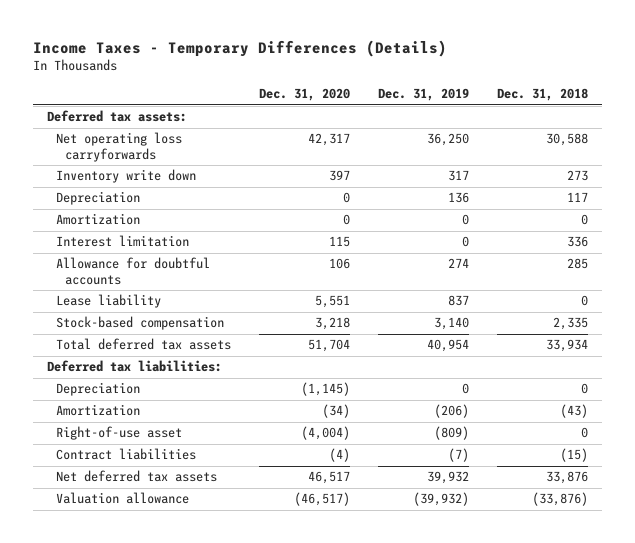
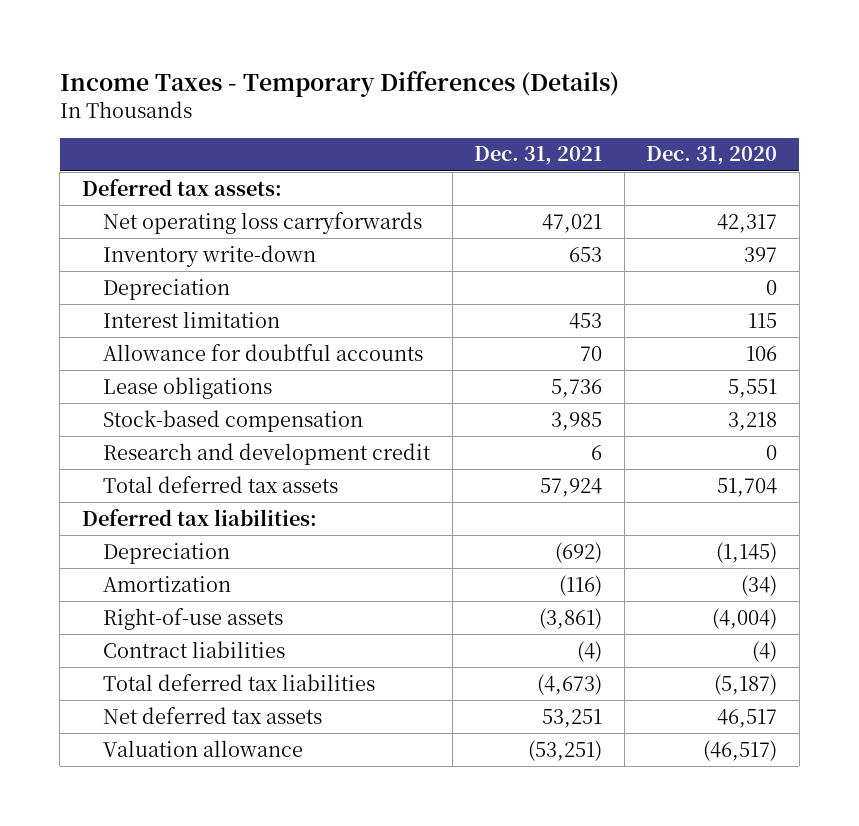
- | Dec. 31, 2020 | Dec. 31, 2019 | Dec. 31, 2018
+ | Dec. 31, 2021 | Dec. 31, 2020
- Inventory write down | 397 | 317 | 273
+ Inventory write-down | 653 | 397
- Amortization | 0 | 0 | 0
- Lease liability | 5,551 | 837 | 0
+ Lease obligations | 5,736 | 5,551
+ Research and development credit | 6 | 0
- Right-of-use asset | (4,004) | (809) | 0
+ Right-of-use assets | (3,861) | (4,004)
+ Total deferred tax liabilities | (4,673) | (5,187)

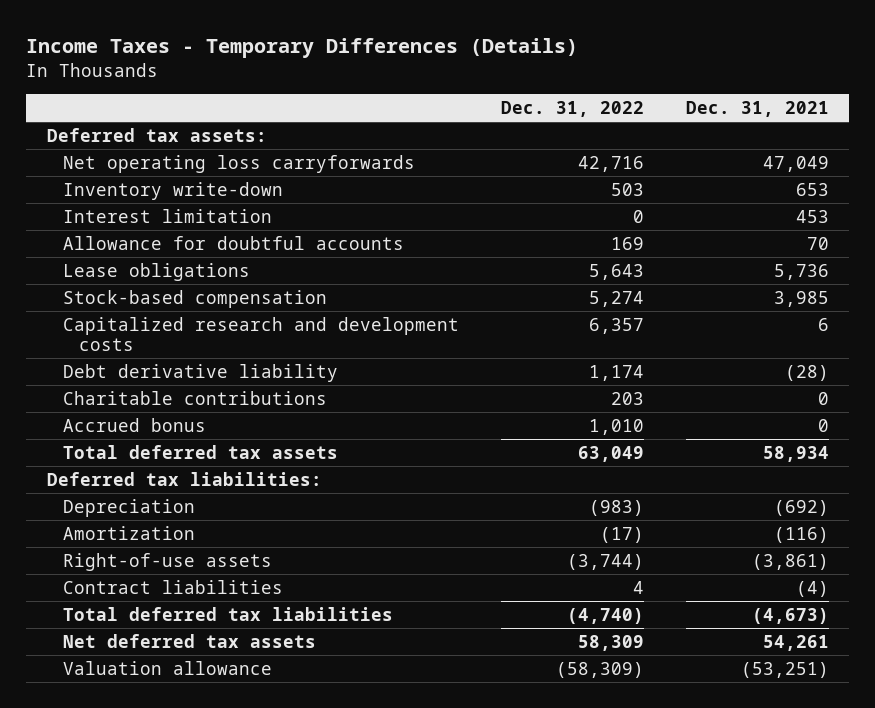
- | Dec. 31, 2021 | Dec. 31, 2020
+ | Dec. 31, 2022 | Dec. 31, 2021
- Net operating loss carryforwards | 47,021 | 42,317
+ Net operating loss carryforwards | 42,716 | 47,049
- Depreciation | | 0
- Research and development credit | 6 | 0
- Total deferred tax assets | 57,924 | 51,704
+ Capitalized research and development costs | 6,357 | 6
+ Debt derivative liability | 1,174 | (28)
+ Charitable contributions | 203 | 0
+ Accrued bonus | 1,010 | 0
+ Total deferred tax assets | 63,049 | 58,934
- Net deferred tax assets | 53,251 | 46,517
+ Net deferred tax assets | 58,309 | 54,261

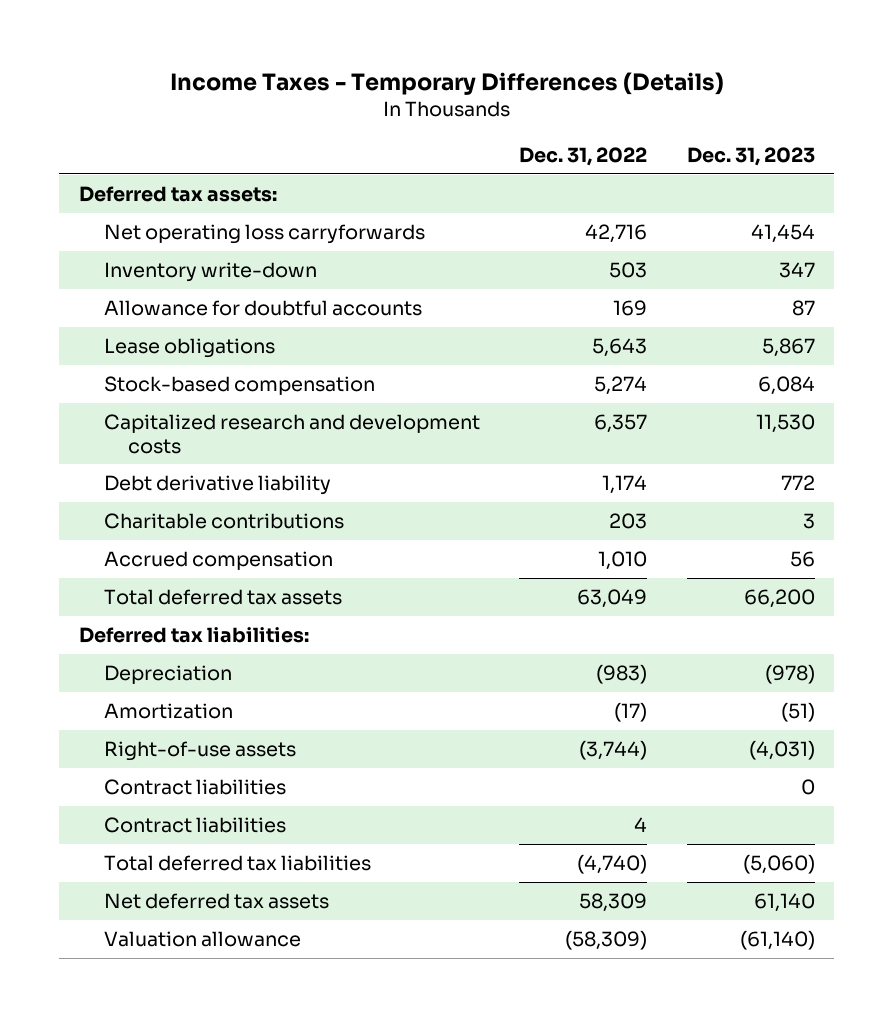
- | Dec. 31, 2022 | Dec. 31, 2021
+ | Dec. 31, 2022 | Dec. 31, 2023
- Interest limitation | 0 | 453
- Accrued bonus | 1,010 | 0
+ Accrued compensation | 1,010 | 56
+ Contract liabilities | | 0

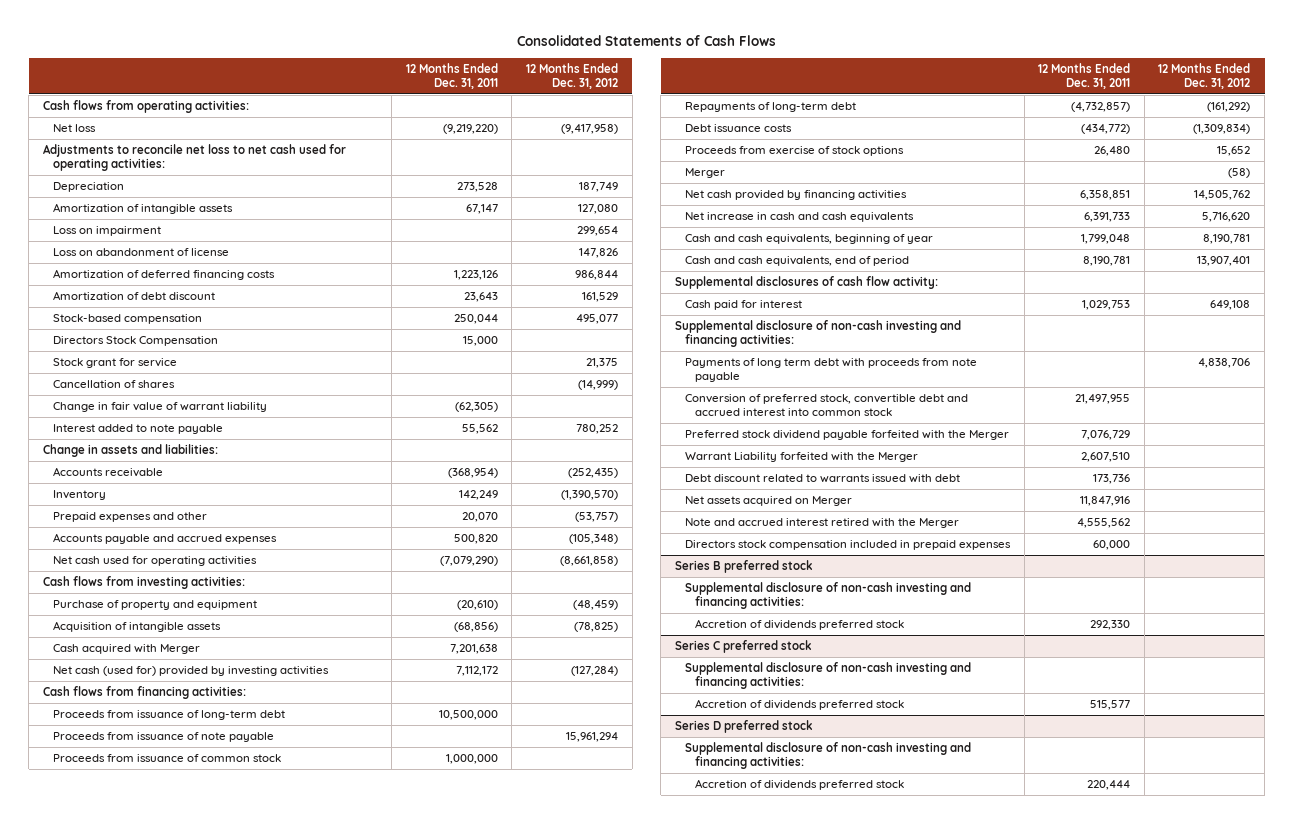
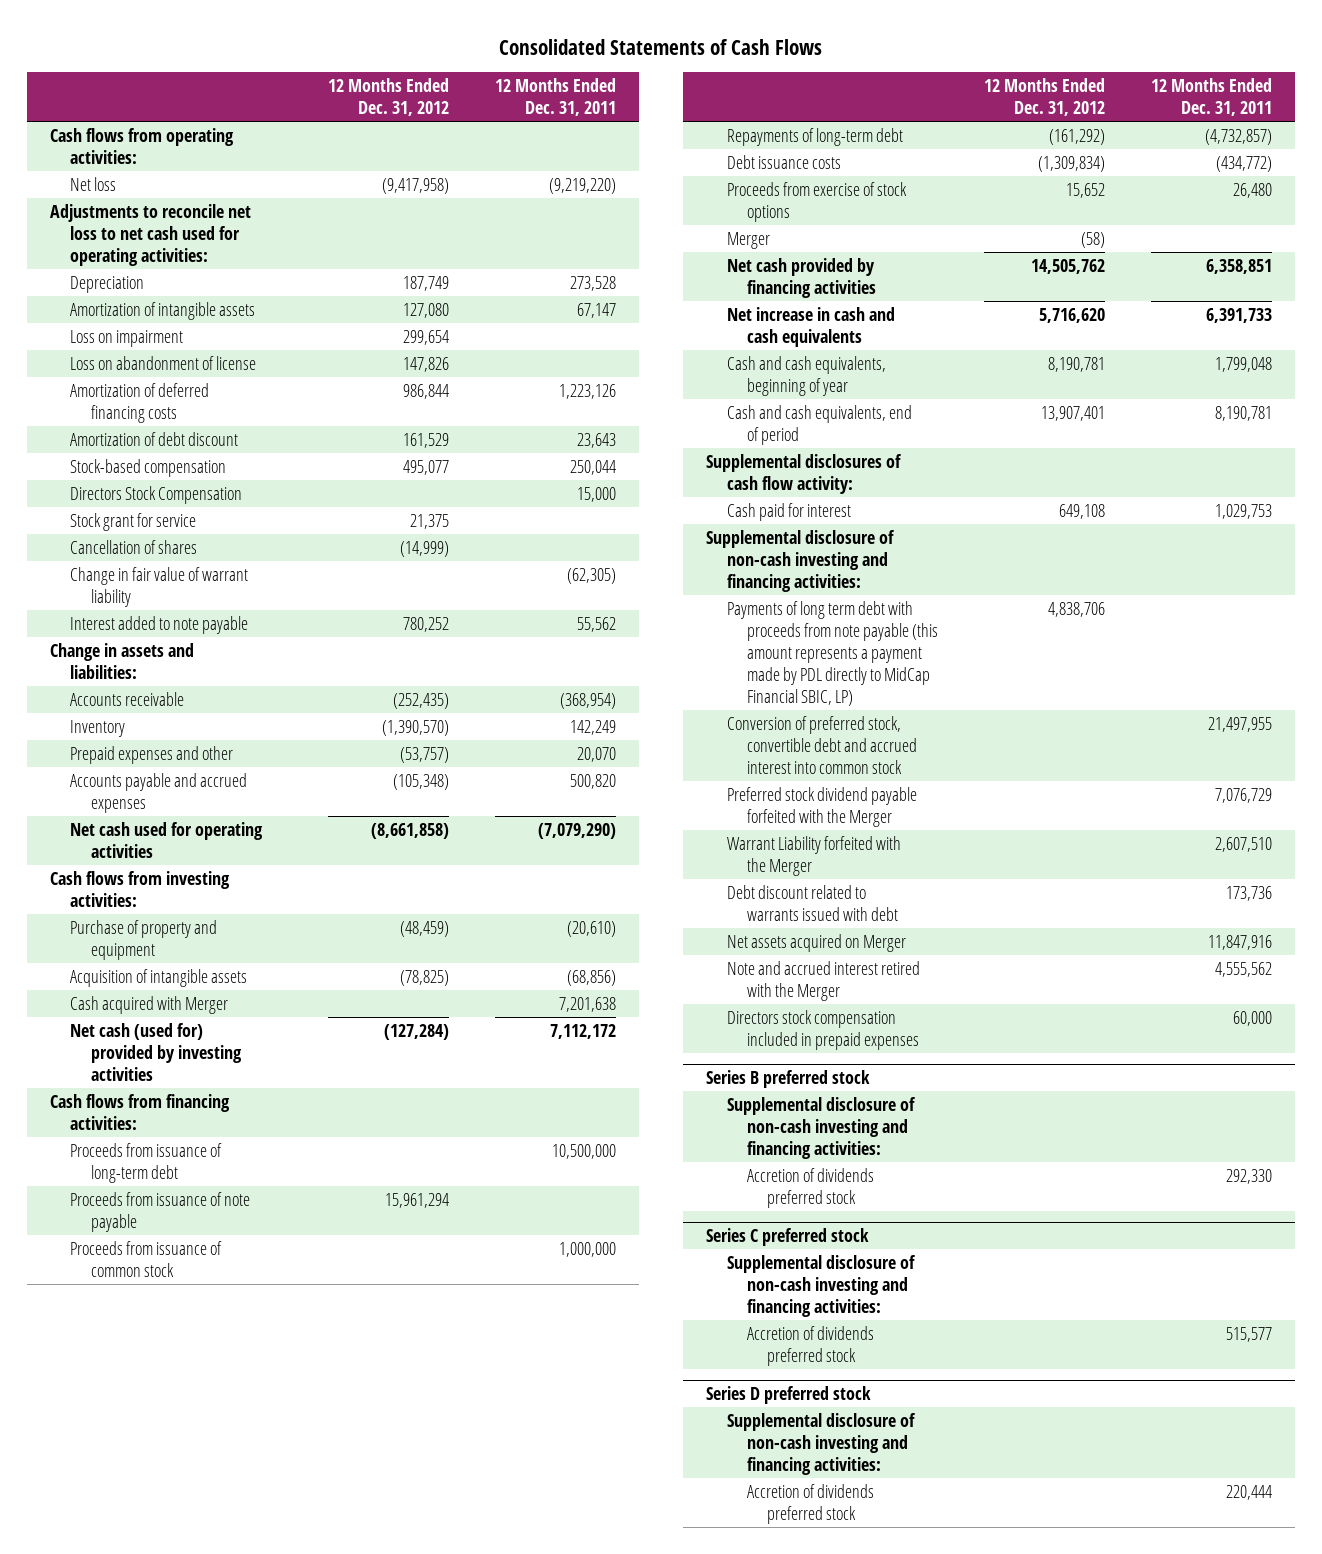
- | 12 Months Ended Dec. 31, 2011 | 12 Months Ended Dec. 31, 2012
+ | 12 Months Ended Dec. 31, 2012 | 12 Months Ended Dec. 31, 2011
- Payments of long term debt with proceeds from note payable | | 4,838,706
+ Payments of long term debt with proceeds from note payable (this amount represents a payment made by PDL directly to MidCap Financial SBIC, LP) | 4,838,706 |

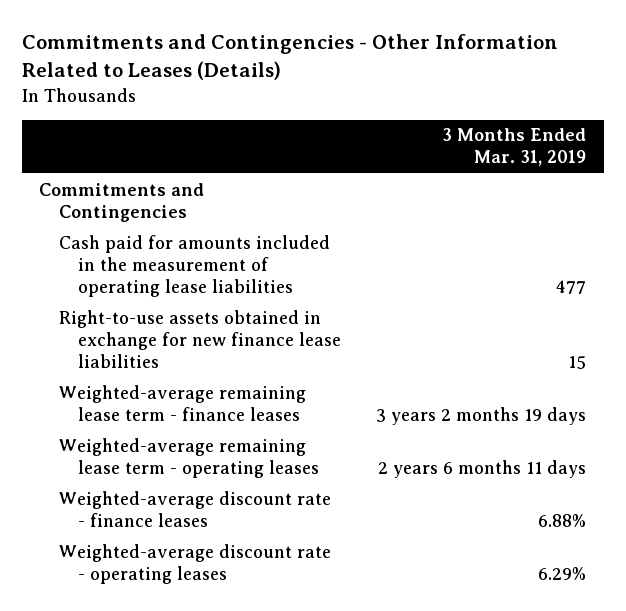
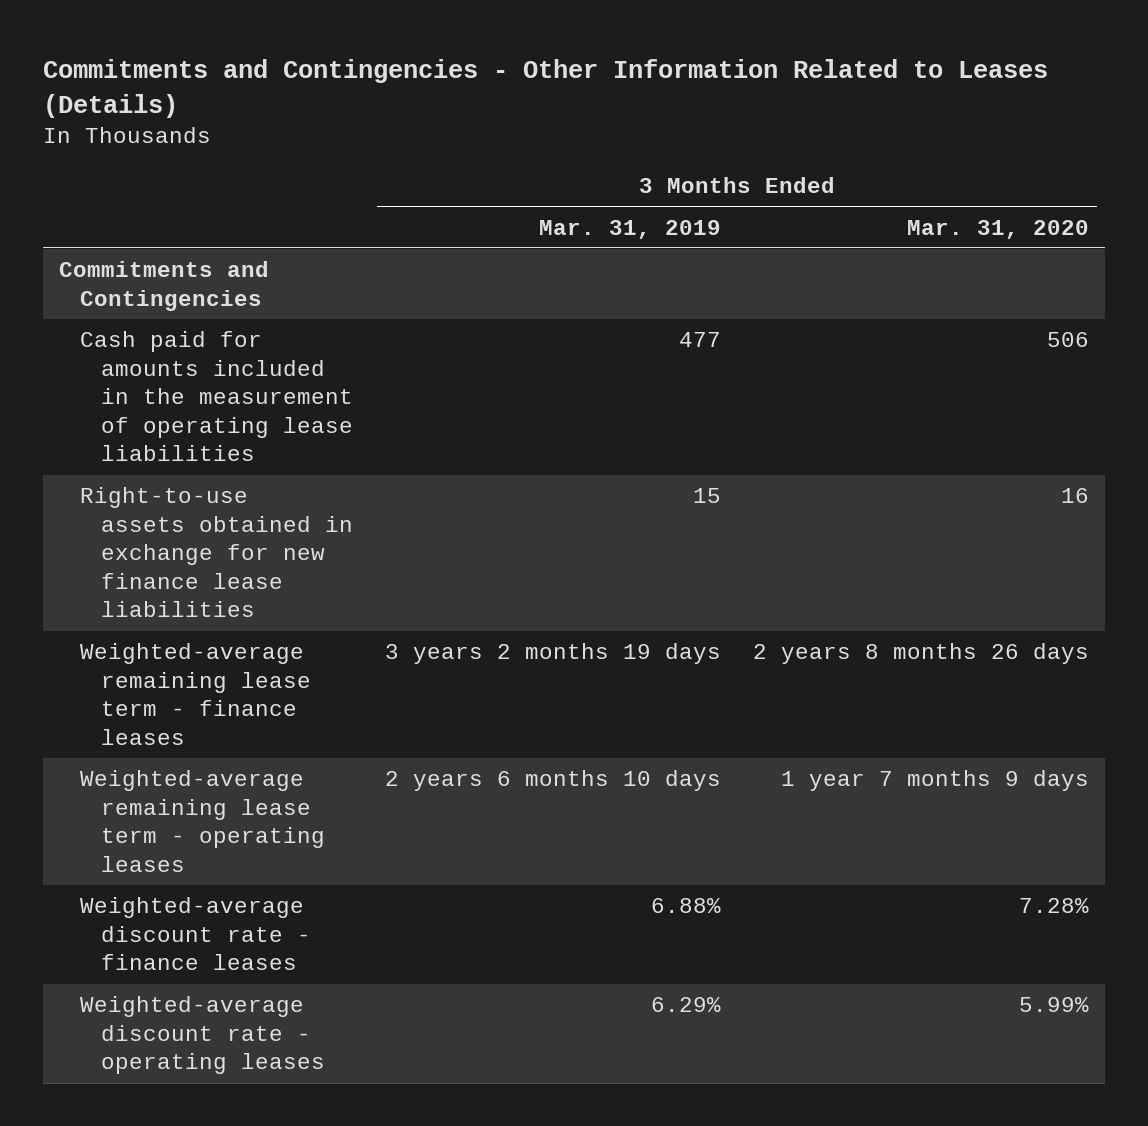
- | 3 Months Ended Mar. 31, 2019
+ | 3 Months Ended Mar. 31, 2019 | 3 Months Ended Mar. 31, 2020
- Weighted-average remaining lease term - operating leases | 2 years 6 months 11 days
+ Weighted-average remaining lease term - operating leases | 2 years 6 months 10 days | 1 year 7 months 9 days

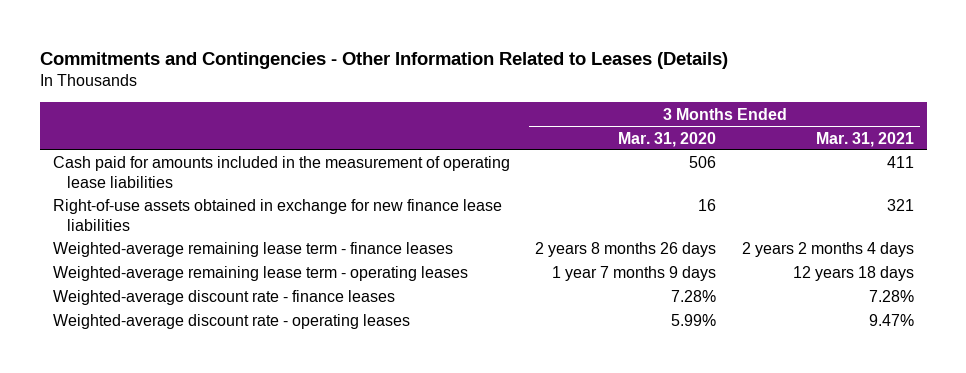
- | 3 Months Ended Mar. 31, 2019 | 3 Months Ended Mar. 31, 2020
+ | 3 Months Ended Mar. 31, 2020 | 3 Months Ended Mar. 31, 2021
- Commitments and Contingencies
- Right-to-use assets obtained in exchange for new finance lease liabilities | 15 | 16
+ Right-of-use assets obtained in exchange for new finance lease liabilities | 16 | 321

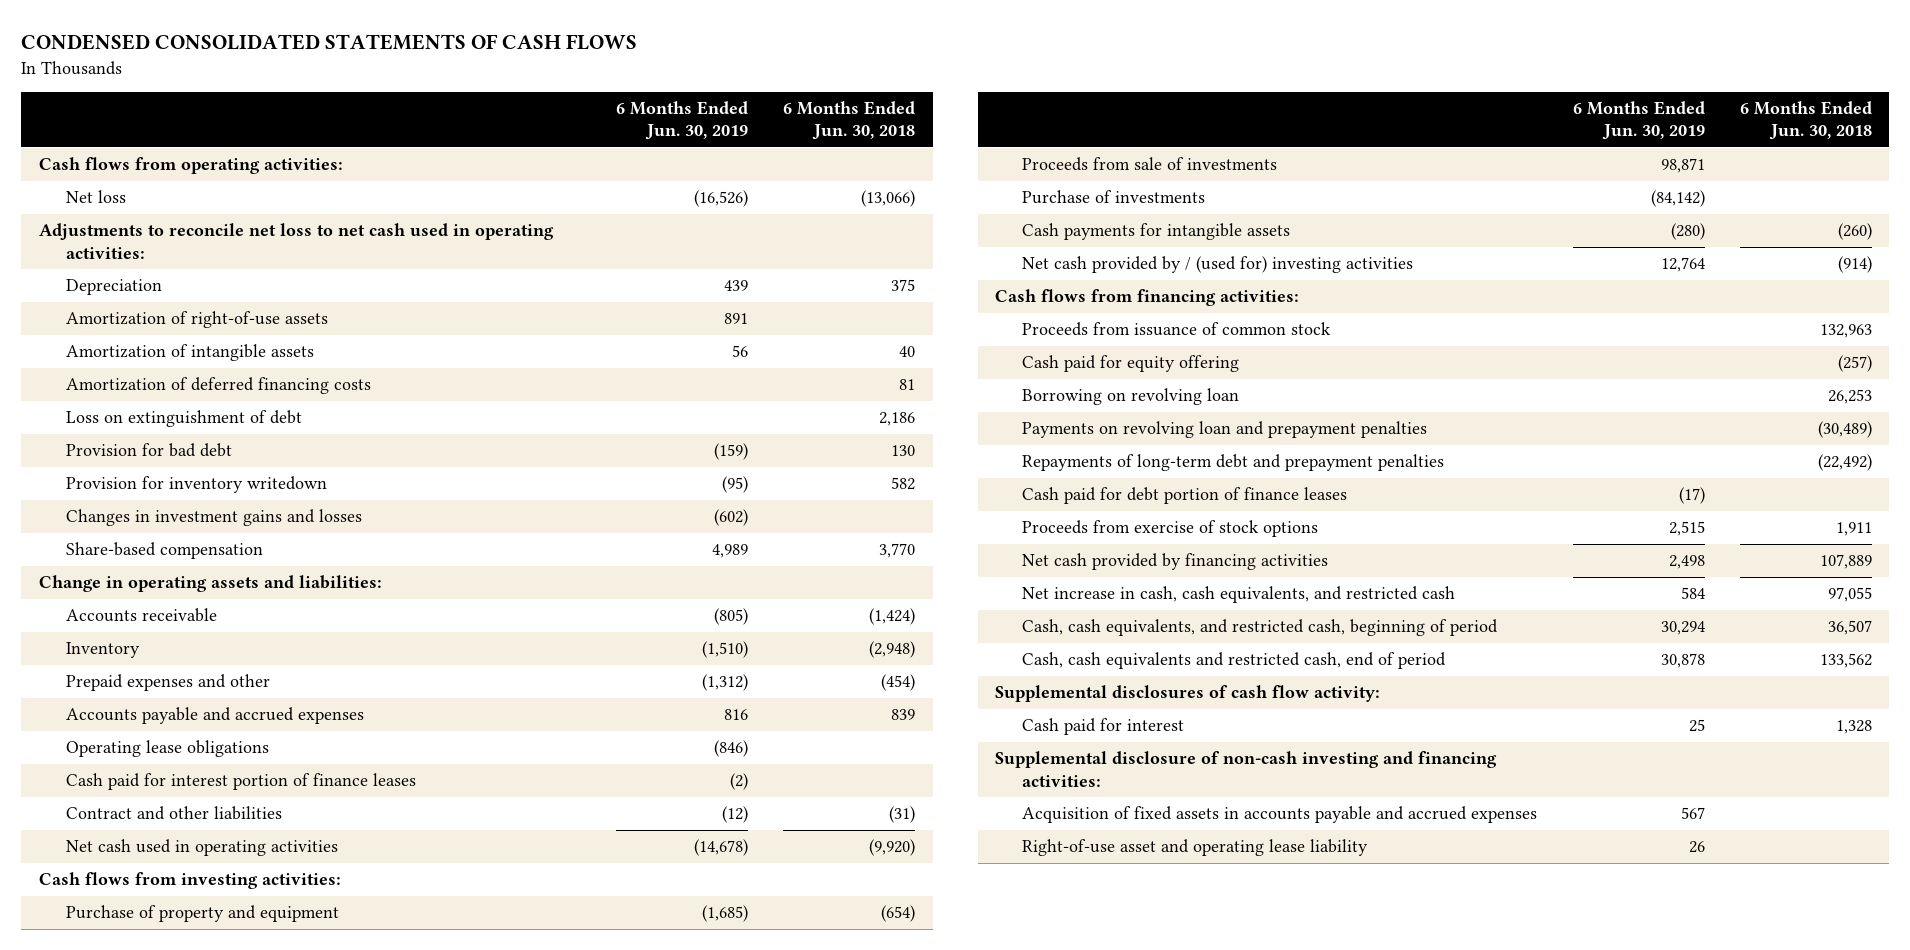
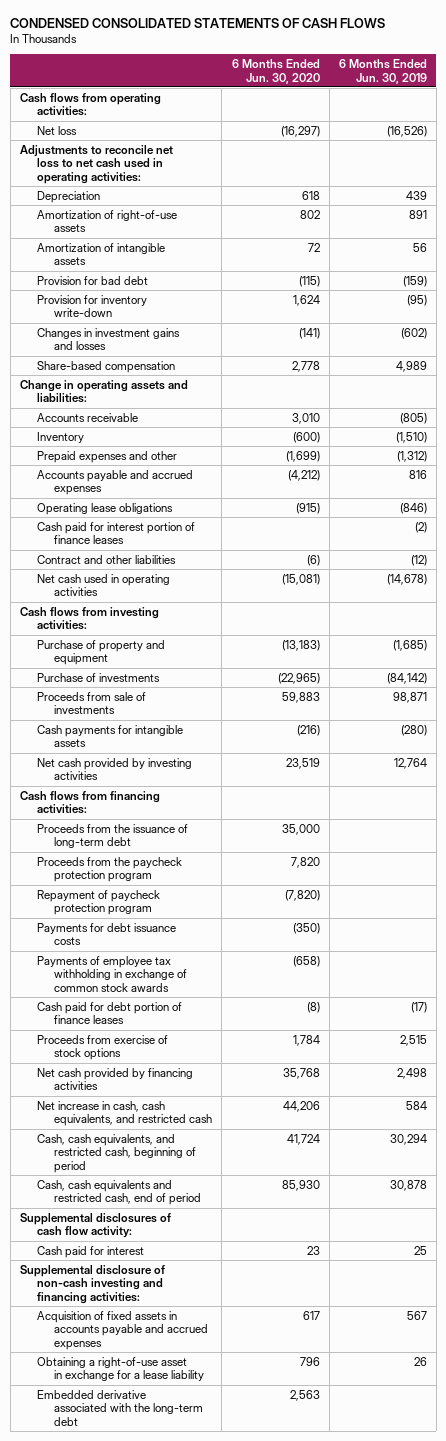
- | 6 Months Ended Jun. 30, 2019 | 6 Months Ended Jun. 30, 2018
+ | 6 Months Ended Jun. 30, 2020 | 6 Months Ended Jun. 30, 2019
- Amortization of deferred financing costs | | 81
- Loss on extinguishment of debt | | 2,186
- Provision for inventory writedown | (95) | 582
+ Provision for inventory write-down | 1,624 | (95)
moved down: Proceeds from sale of investments | 59,883 | 98,871
- Net cash provided by / (used for) investing activities | 12,764 | (914)
+ Net cash provided by investing activities | 23,519 | 12,764
- Proceeds from issuance of common stock | | 132,963
- Cash paid for equity offering | | (257)
- Borrowing on revolving loan | | 26,253
- Payments on revolving loan and prepayment penalties | | (30,489)
- Repayments of long-term debt and prepayment penalties | | (22,492)
+ Proceeds from the issuance of long-term debt | 35,000 |
+ Proceeds from the paycheck protection program | 7,820 |
+ Repayment of paycheck protection program | (7,820) |
+ Payments for debt issuance costs | (350) |
+ Payments of employee tax withholding in exchange of common stock awards | (658) |
- Right-of-use asset and operating lease liability | 26 |
+ Obtaining a right-of-use asset in exchange for a lease liability | 796 | 26
+ Embedded derivative associated with the long-term debt | 2,563 |

